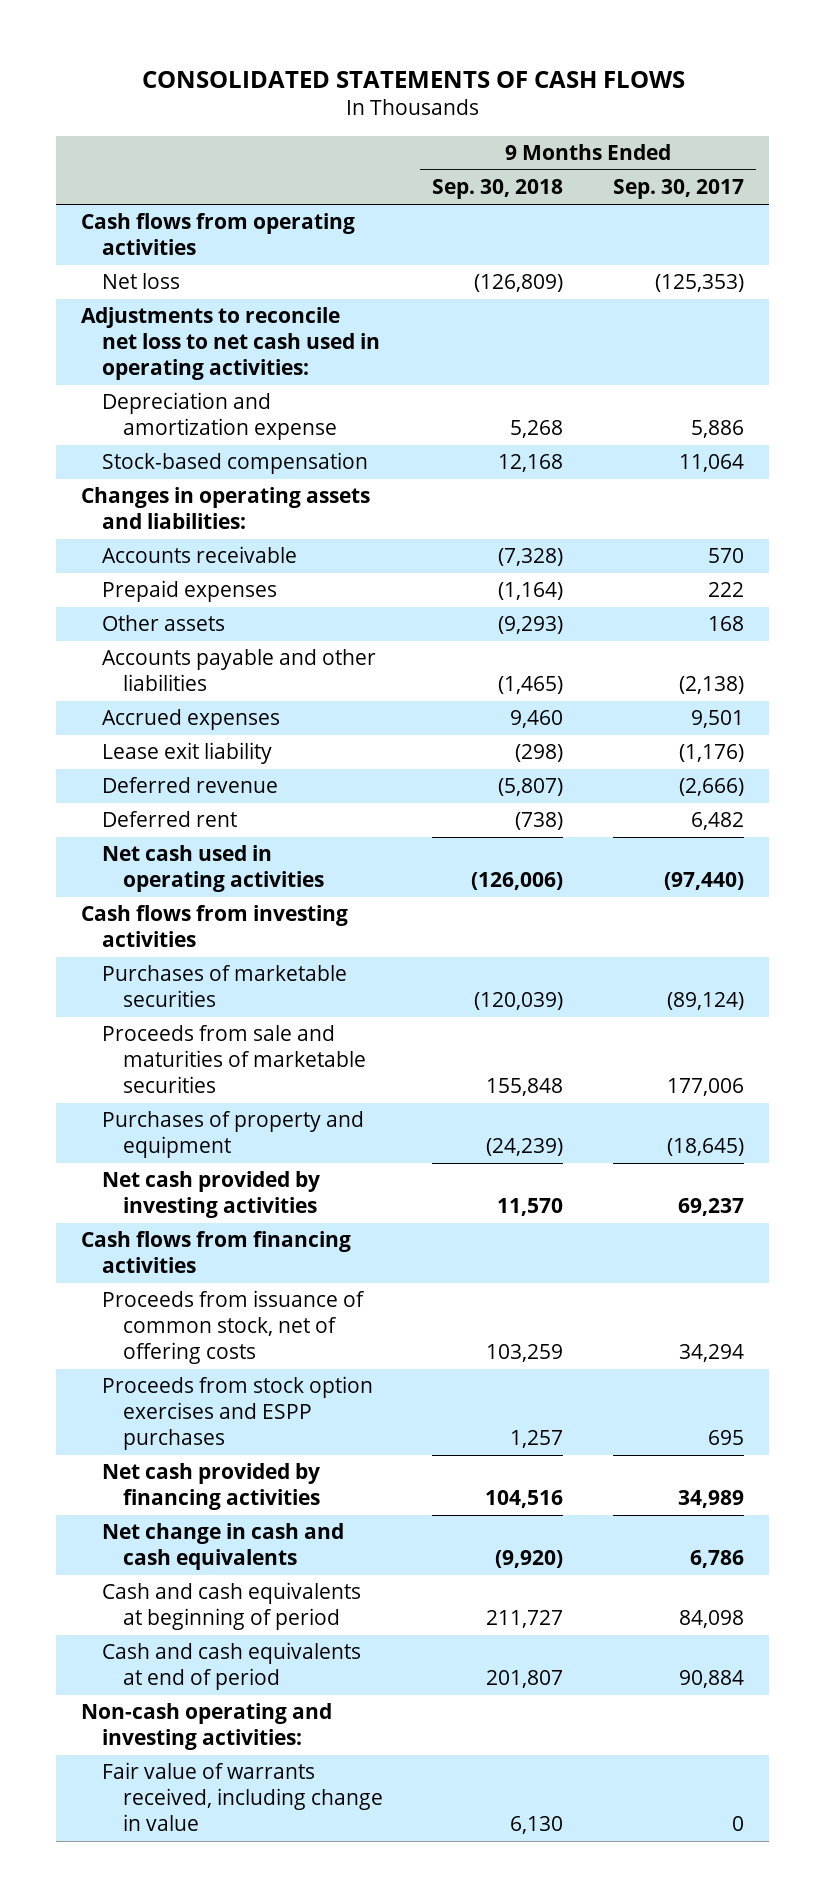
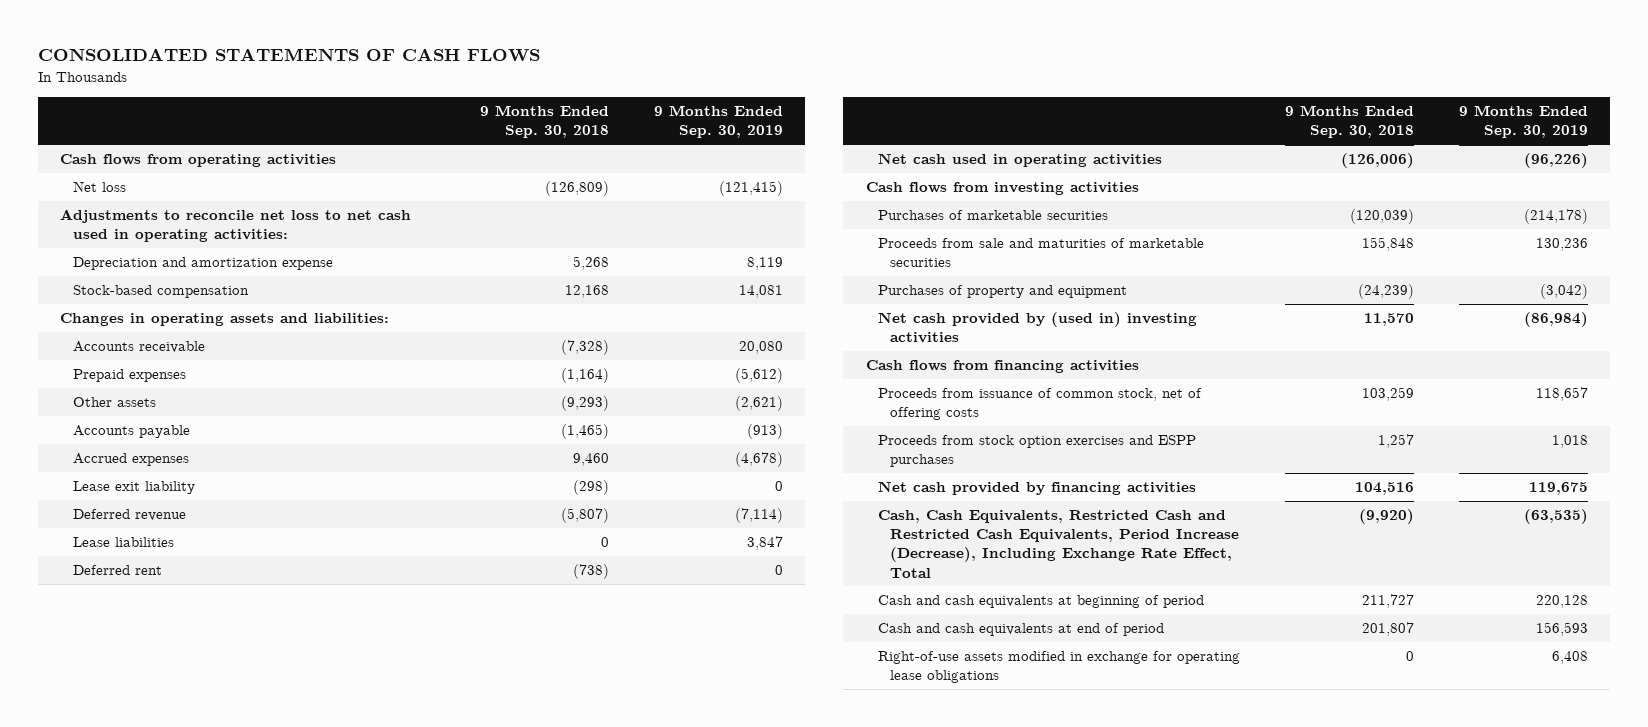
- | 9 Months Ended Sep. 30, 2018 | 9 Months Ended Sep. 30, 2017
+ | 9 Months Ended Sep. 30, 2018 | 9 Months Ended Sep. 30, 2019
- Accounts payable and other liabilities | (1,465) | (2,138)
+ Accounts payable | (1,465) | (913)
+ Lease liabilities | 0 | 3,847
- Net cash provided by investing activities | 11,570 | 69,237
+ Net cash provided by (used in) investing activities | 11,570 | (86,984)
- Net change in cash and cash equivalents | (9,920) | 6,786
+ Cash, Cash Equivalents, Restricted Cash and Restricted Cash Equivalents, Period Increase (Decrease), Including Exchange Rate Effect, Total | (9,920) | (63,535)
- Non-cash operating and investing activities:
- Fair value of warrants received, including change in value | 6,130 | 0
+ Right-of-use assets modified in exchange for operating lease obligations | 0 | 6,408

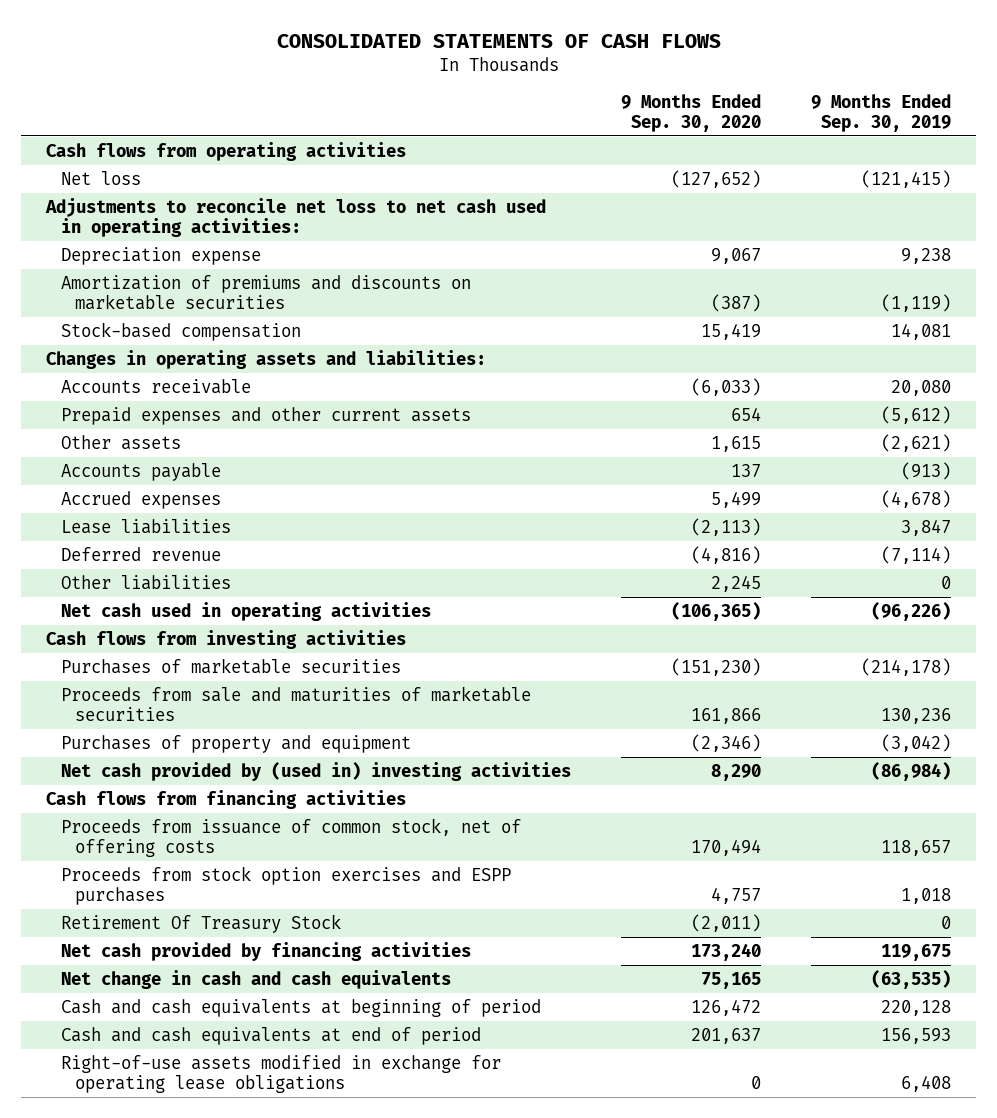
- | 9 Months Ended Sep. 30, 2018 | 9 Months Ended Sep. 30, 2019
+ | 9 Months Ended Sep. 30, 2020 | 9 Months Ended Sep. 30, 2019
- Depreciation and amortization expense | 5,268 | 8,119
+ Depreciation expense | 9,067 | 9,238
+ Amortization of premiums and discounts on marketable securities | (387) | (1,119)
- Prepaid expenses | (1,164) | (5,612)
+ Prepaid expenses and other current assets | 654 | (5,612)
- Lease exit liability | (298) | 0
- Deferred rent | (738) | 0
moved down: Deferred revenue | (4,816) | (7,114)
+ Other liabilities | 2,245 | 0
+ Retirement Of Treasury Stock | (2,011) | 0
- Cash, Cash Equivalents, Restricted Cash and Restricted Cash Equivalents, Period Increase (Decrease), Including Exchange Rate Effect, Total | (9,920) | (63,535)
+ Net change in cash and cash equivalents | 75,165 | (63,535)

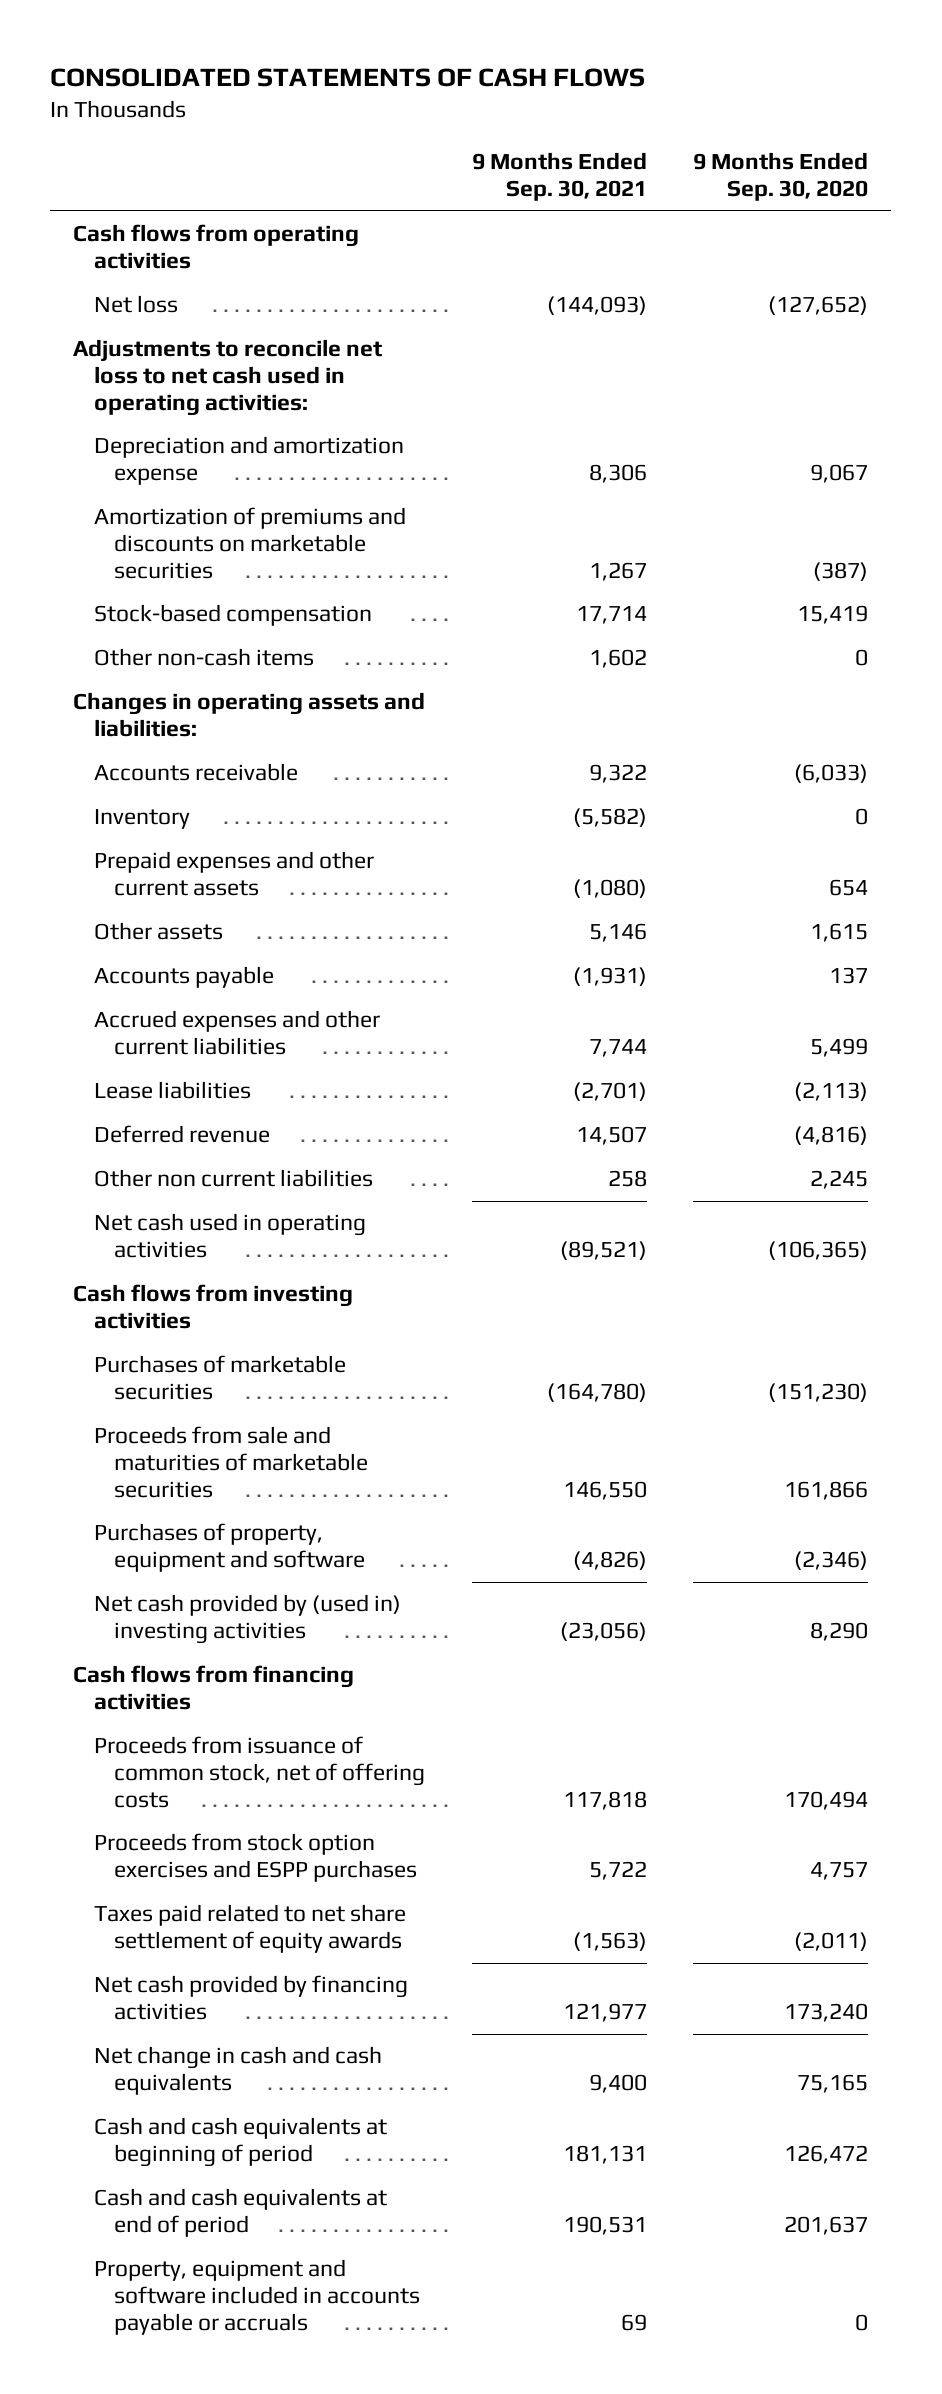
- | 9 Months Ended Sep. 30, 2020 | 9 Months Ended Sep. 30, 2019
+ | 9 Months Ended Sep. 30, 2021 | 9 Months Ended Sep. 30, 2020
- Depreciation expense | 9,067 | 9,238
+ Depreciation and amortization expense | 8,306 | 9,067
+ Other non-cash items | 1,602 | 0
+ Inventory | (5,582) | 0
- Accrued expenses | 5,499 | (4,678)
+ Accrued expenses and other current liabilities | 7,744 | 5,499
- Other liabilities | 2,245 | 0
+ Other non current liabilities | 258 | 2,245
- Purchases of property and equipment | (2,346) | (3,042)
+ Purchases of property, equipment and software | (4,826) | (2,346)
- Retirement Of Treasury Stock | (2,011) | 0
+ Taxes paid related to net share settlement of equity awards | (1,563) | (2,011)
- Right-of-use assets modified in exchange for operating lease obligations | 0 | 6,408
+ Property, equipment and software included in accounts payable or accruals | 69 | 0

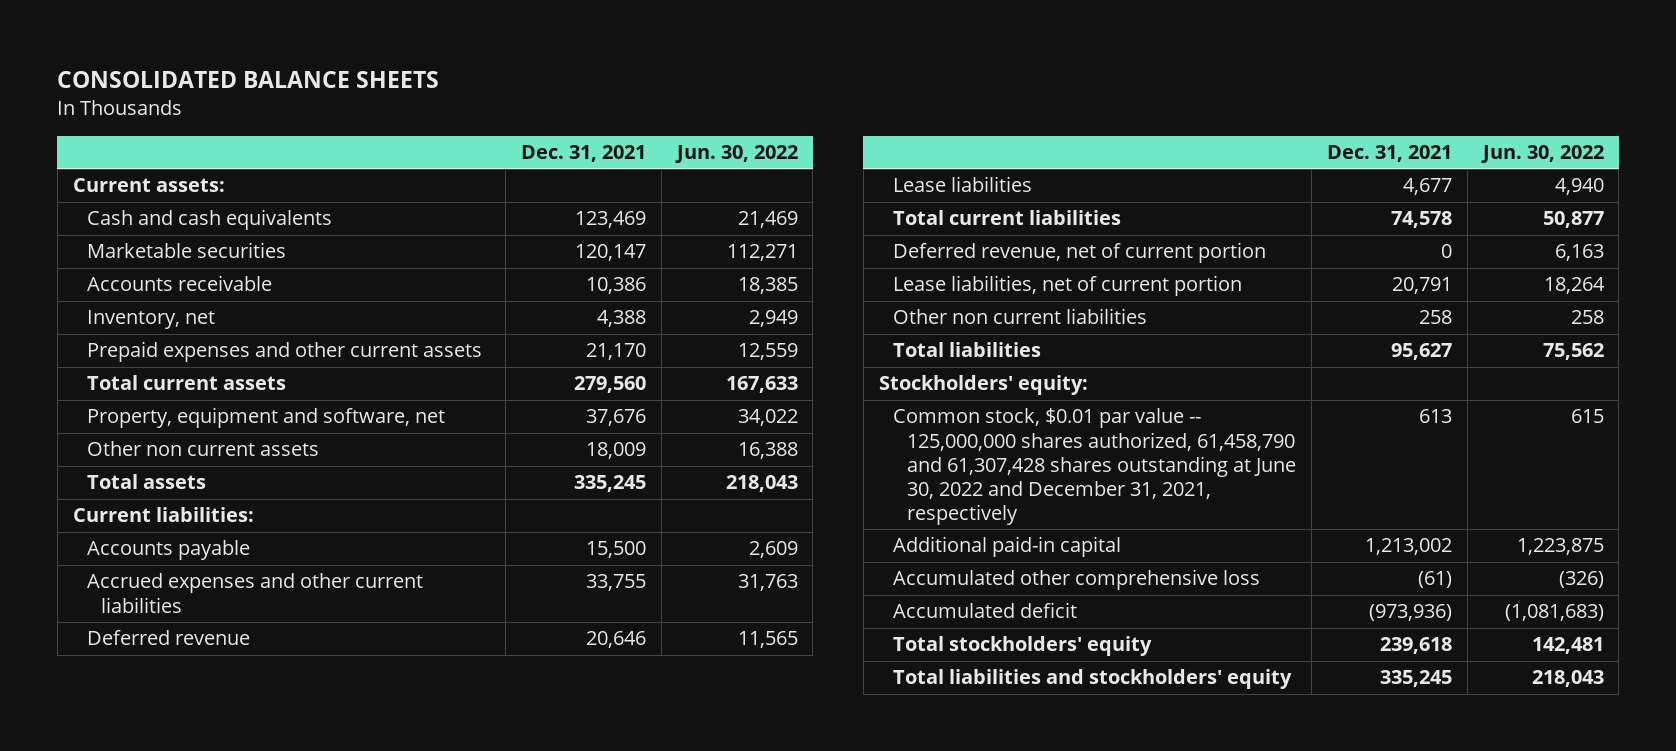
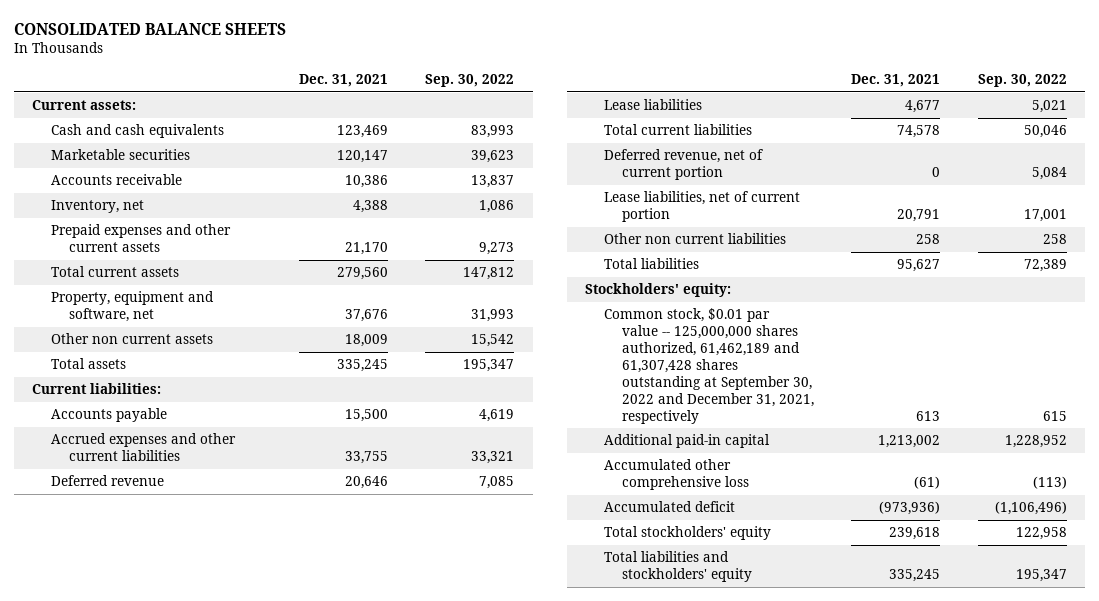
- | Dec. 31, 2021 | Jun. 30, 2022
+ | Dec. 31, 2021 | Sep. 30, 2022
- Common stock, $0.01 par value -- 125,000,000 shares authorized, 61,458,790 and 61,307,428 shares outstanding at June 30, 2022 and December 31, 2021, respectively | 613 | 615
+ Common stock, $0.01 par value -- 125,000,000 shares authorized, 61,462,189 and 61,307,428 shares outstanding at September 30, 2022 and December 31, 2021, respectively | 613 | 615

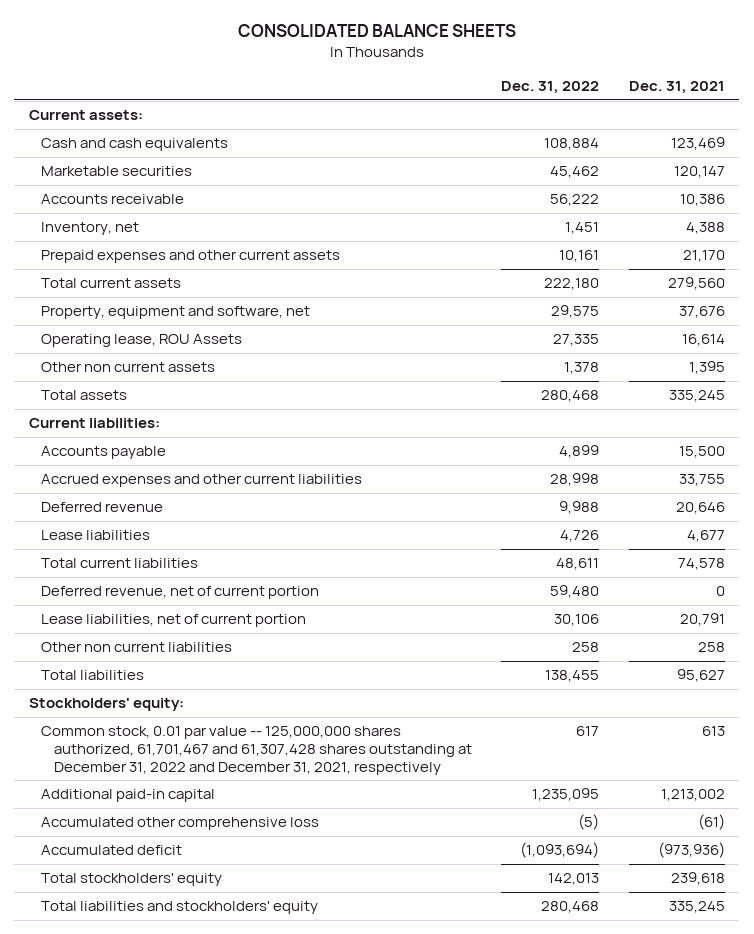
- | Dec. 31, 2021 | Sep. 30, 2022
+ | Dec. 31, 2022 | Dec. 31, 2021
- Other non current assets | 18,009 | 15,542
+ Operating lease, ROU Assets | 27,335 | 16,614
+ Other non current assets | 1,378 | 1,395
- Common stock, $0.01 par value -- 125,000,000 shares authorized, 61,462,189 and 61,307,428 shares outstanding at September 30, 2022 and December 31, 2021, respectively | 613 | 615
+ Common stock, 0.01 par value -- 125,000,000 shares authorized, 61,701,467 and 61,307,428 shares outstanding at December 31, 2022 and December 31, 2021, respectively | 617 | 613

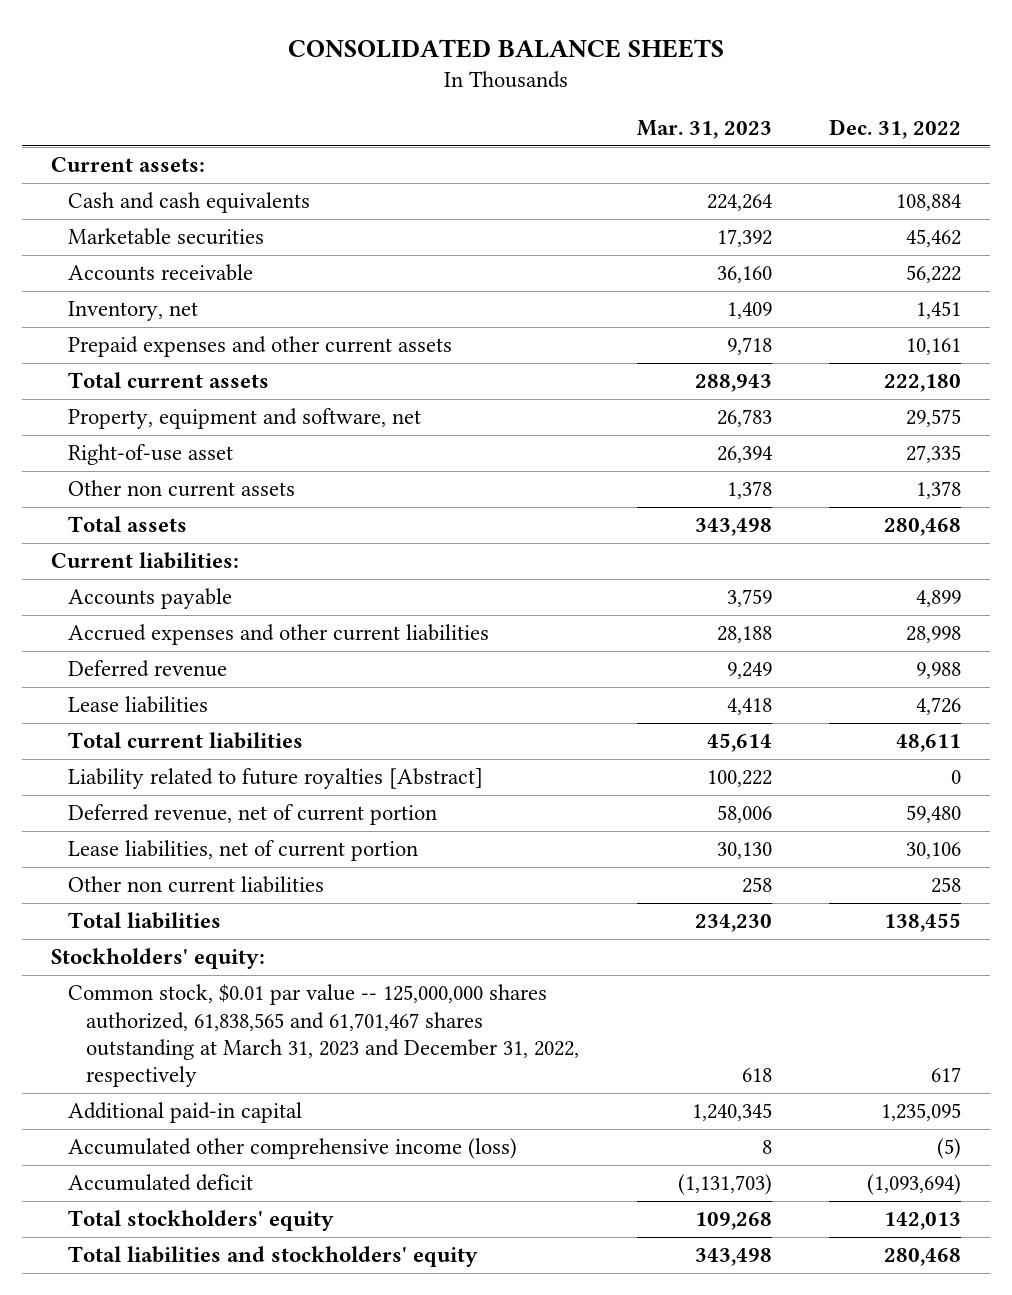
- | Dec. 31, 2022 | Dec. 31, 2021
+ | Mar. 31, 2023 | Dec. 31, 2022
- Operating lease, ROU Assets | 27,335 | 16,614
+ Right-of-use asset | 26,394 | 27,335
+ Liability related to future royalties [Abstract] | 100,222 | 0
- Common stock, 0.01 par value -- 125,000,000 shares authorized, 61,701,467 and 61,307,428 shares outstanding at December 31, 2022 and December 31, 2021, respectively | 617 | 613
+ Common stock, $0.01 par value -- 125,000,000 shares authorized, 61,838,565 and 61,701,467 shares outstanding at March 31, 2023 and December 31, 2022, respectively | 618 | 617
- Accumulated other comprehensive loss | (5) | (61)
+ Accumulated other comprehensive income (loss) | 8 | (5)

